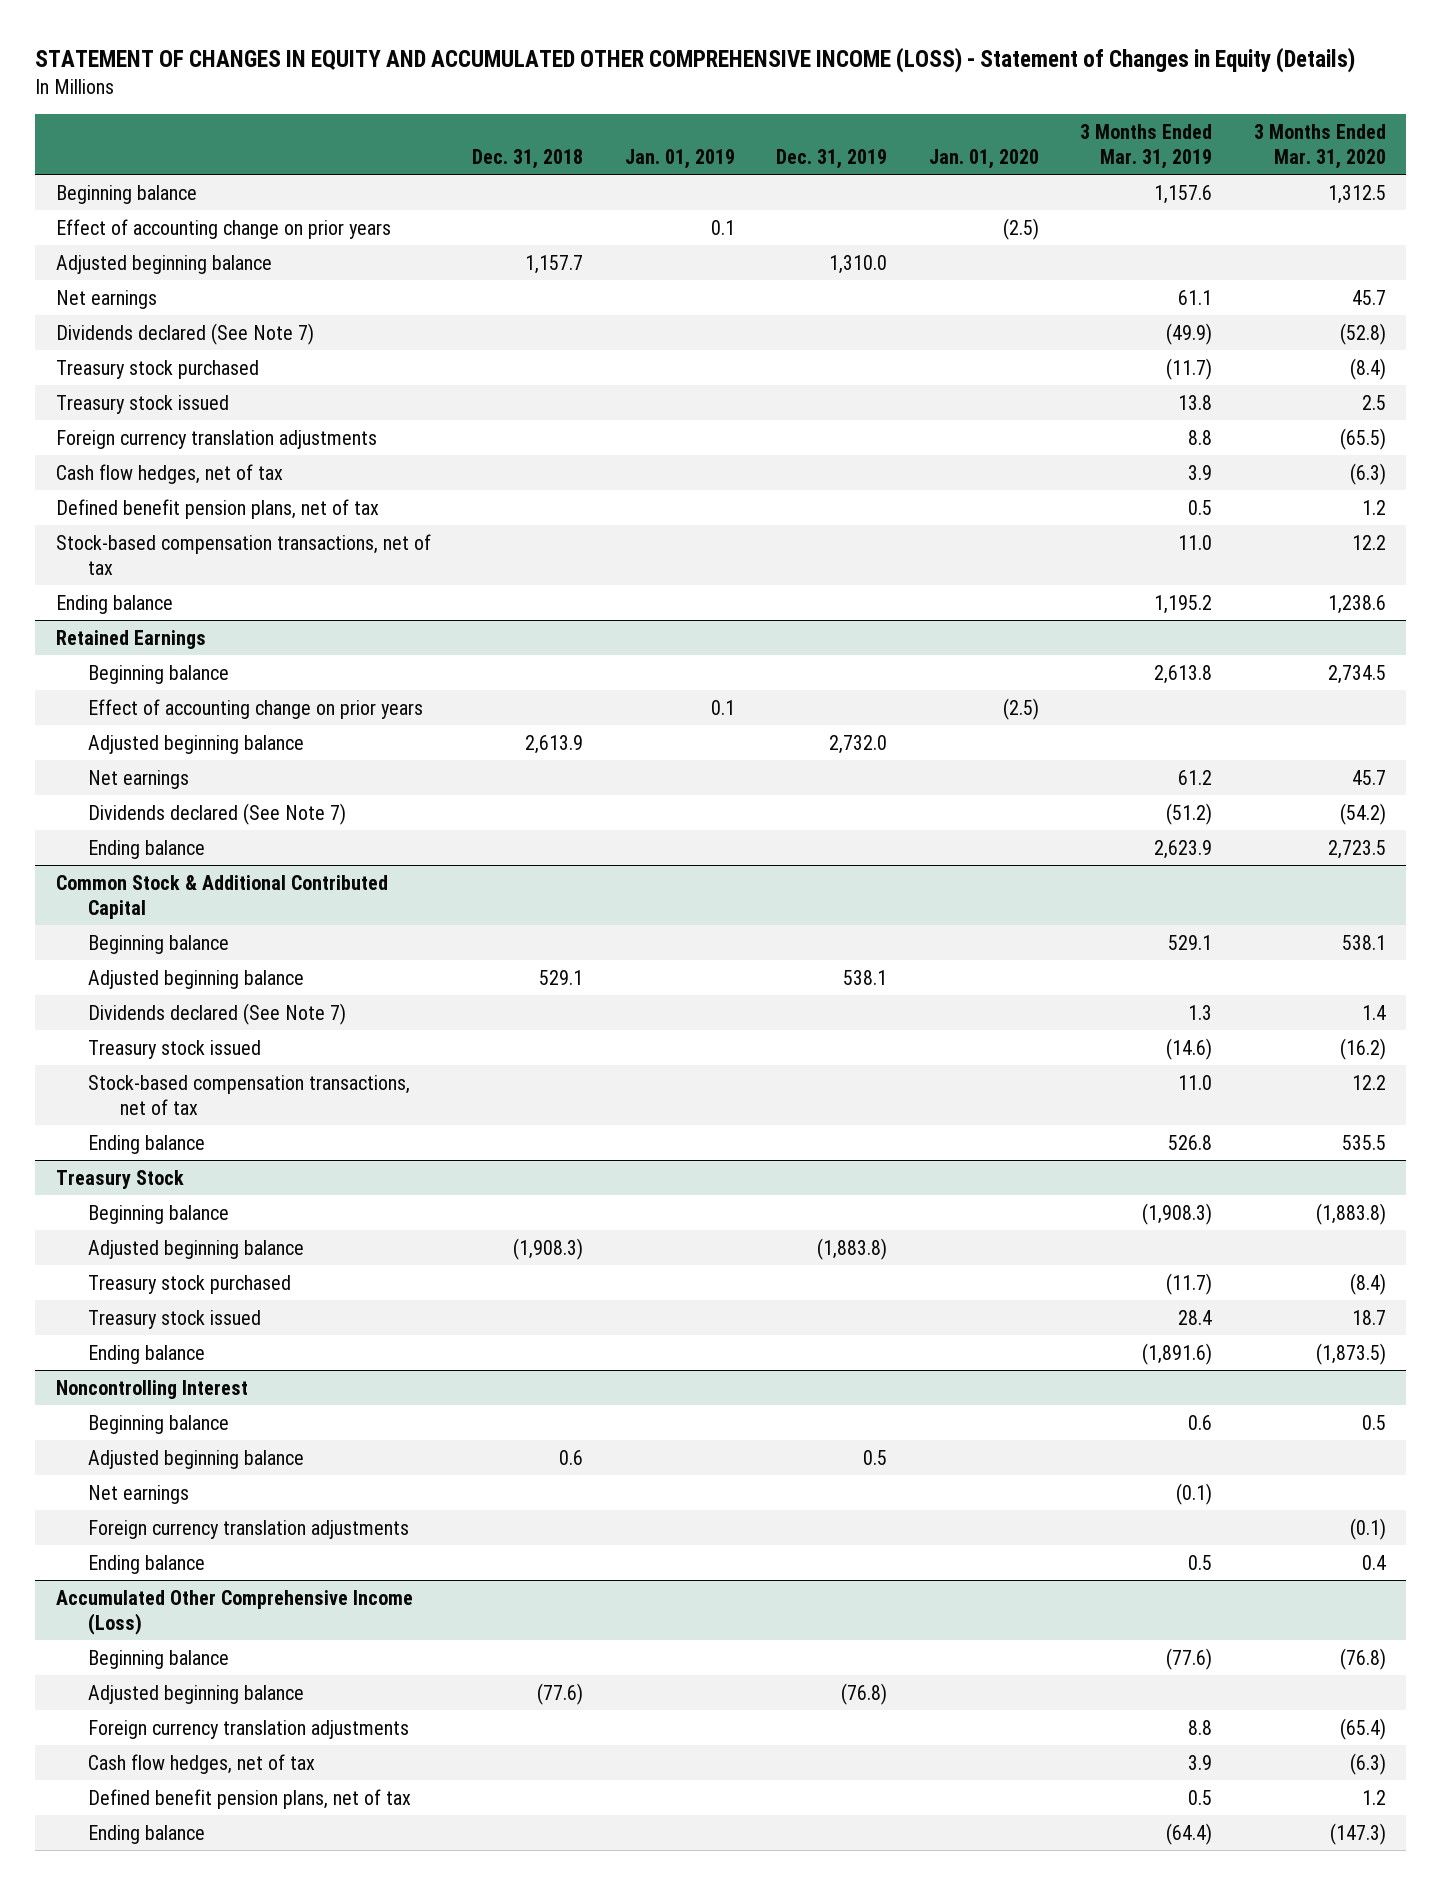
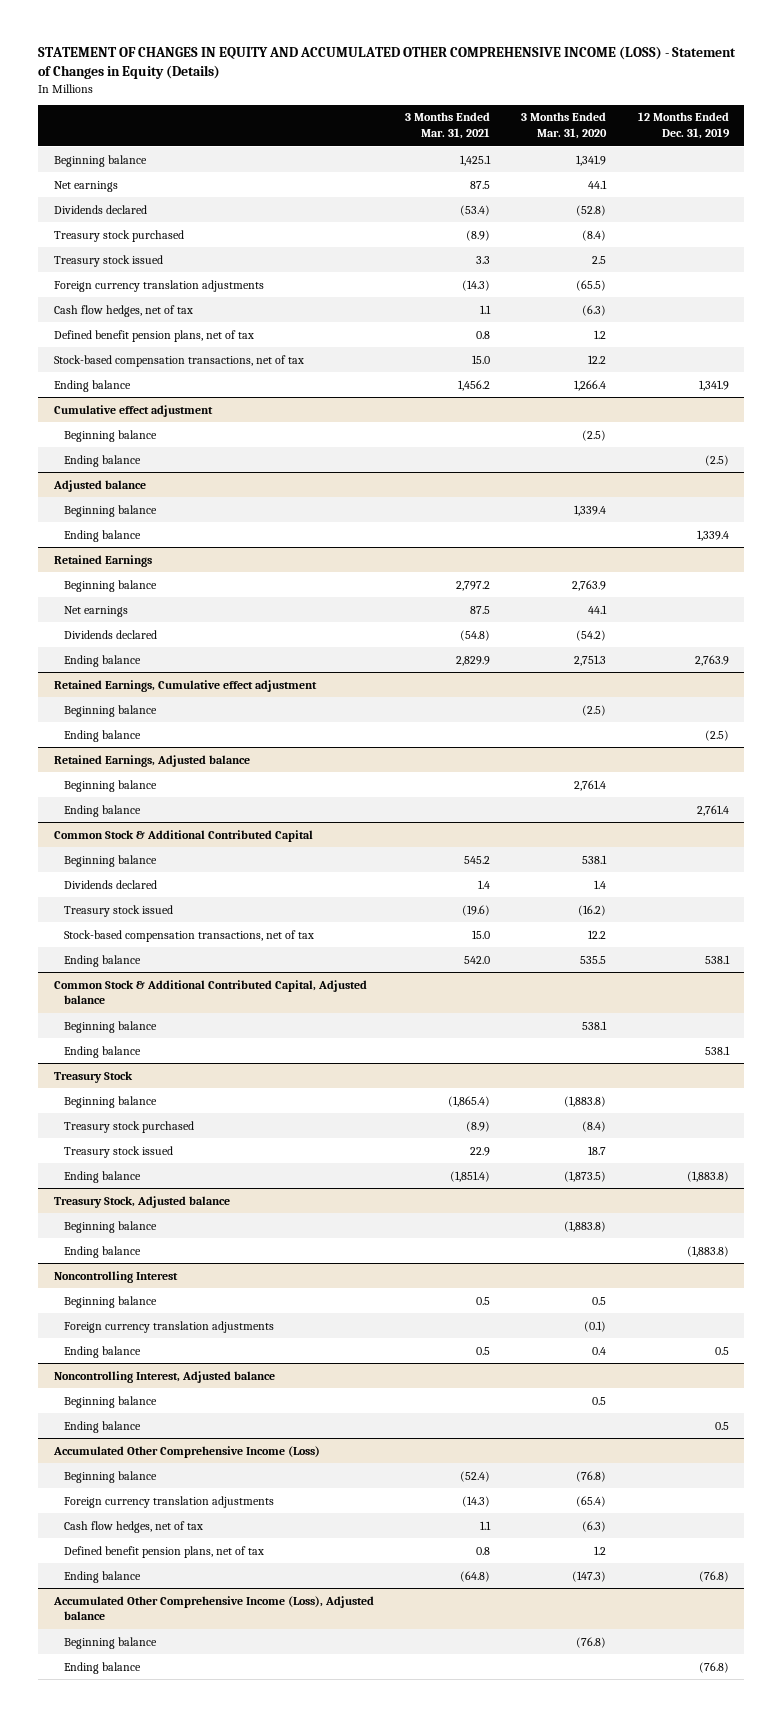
- | Dec. 31, 2018 | Jan. 01, 2019 | Dec. 31, 2019 | Jan. 01, 2020 | 3 Months Ended Mar. 31, 2019 | 3 Months Ended Mar. 31, 2020
+ | 3 Months Ended Mar. 31, 2021 | 3 Months Ended Mar. 31, 2020 | 12 Months Ended Dec. 31, 2019
- Beginning balance | | | | | 1,157.6 | 1,312.5
- Effect of accounting change on prior years | | 0.1 | | (2.5) | |
- Adjusted beginning balance | 1,157.7 | | 1,310.0 | | |
- Net earnings | | | | | 61.1 | 45.7
- Dividends declared (See Note 7) | | | | | (49.9) | (52.8)
+ Beginning balance | 1,425.1 | 1,341.9 |
+ Net earnings | 87.5 | 44.1 |
+ Dividends declared | (53.4) | (52.8) |
- Ending balance | | | | | 1,195.2 | 1,238.6
+ Ending balance | 1,456.2 | 1,266.4 | 1,341.9
+ Cumulative effect adjustment
+ Beginning balance | | (2.5) |
+ Ending balance | | | (2.5)
+ Adjusted balance
+ Beginning balance | | 1,339.4 |
+ Ending balance | | | 1,339.4
@ Retained Earnings
- Beginning balance | | | | | 2,613.8 | 2,734.5
- Effect of accounting change on prior years | | 0.1 | | (2.5) | |
- Adjusted beginning balance | 2,613.9 | | 2,732.0 | | |
- Net earnings | | | | | 61.2 | 45.7
- Dividends declared (See Note 7) | | | | | (51.2) | (54.2)
- Ending balance | | | | | 2,623.9 | 2,723.5
+ Beginning balance | 2,797.2 | 2,763.9 |
+ Net earnings | 87.5 | 44.1 |
+ Dividends declared | (54.8) | (54.2) |
+ Ending balance | 2,829.9 | 2,751.3 | 2,763.9
+ Retained Earnings, Cumulative effect adjustment
+ Beginning balance | | (2.5) |
+ Ending balance | | | (2.5)
+ Retained Earnings, Adjusted balance
+ Beginning balance | | 2,761.4 |
+ Ending balance | | | 2,761.4
@ Common Stock & Additional Contributed Capital
- Adjusted beginning balance | 529.1 | | 538.1 | | |
- Dividends declared (See Note 7) | | | | | 1.3 | 1.4
+ Dividends declared | 1.4 | 1.4 |
+ Common Stock & Additional Contributed Capital, Adjusted balance
+ Beginning balance | | 538.1 |
+ Ending balance | | | 538.1
@ Treasury Stock
- Adjusted beginning balance | (1,908.3) | | (1,883.8) | | |
+ Treasury Stock, Adjusted balance
+ Beginning balance | | (1,883.8) |
+ Ending balance | | | (1,883.8)
@ Noncontrolling Interest
- Adjusted beginning balance | 0.6 | | 0.5 | | |
- Net earnings | | | | | (0.1) |
+ Noncontrolling Interest, Adjusted balance
+ Beginning balance | | 0.5 |
+ Ending balance | | | 0.5
@ Accumulated Other Comprehensive Income (Loss)
- Adjusted beginning balance | (77.6) | | (76.8) | | |
+ Accumulated Other Comprehensive Income (Loss), Adjusted balance
+ Beginning balance | | (76.8) |
+ Ending balance | | | (76.8)

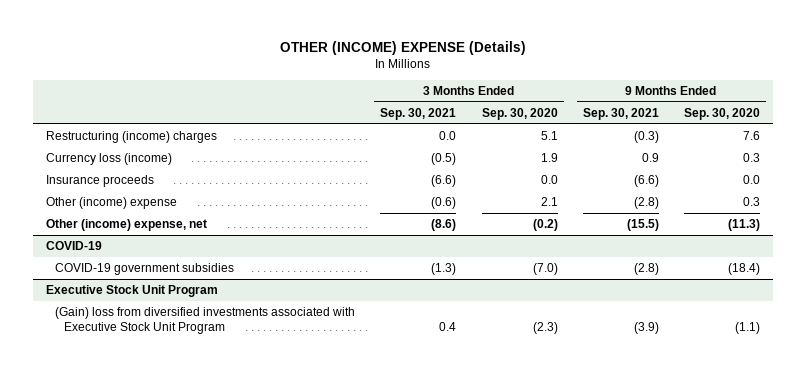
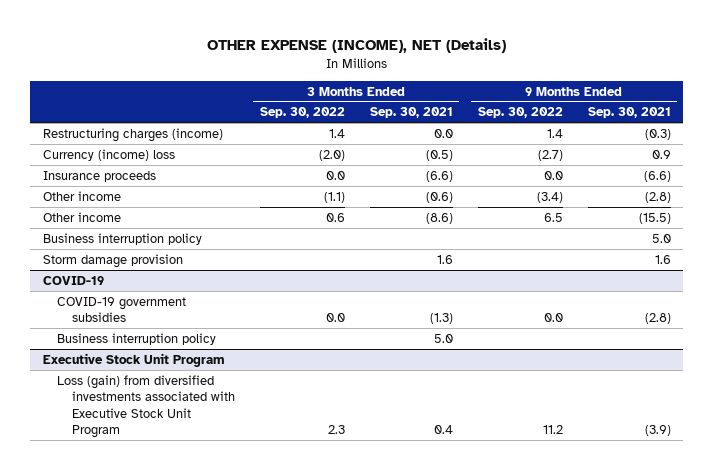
- OTHER (INCOME) EXPENSE (Details)
+ OTHER EXPENSE (INCOME), NET (Details)
- | 3 Months Ended Sep. 30, 2021 | 3 Months Ended Sep. 30, 2020 | 9 Months Ended Sep. 30, 2021 | 9 Months Ended Sep. 30, 2020
+ | 3 Months Ended Sep. 30, 2022 | 3 Months Ended Sep. 30, 2021 | 9 Months Ended Sep. 30, 2022 | 9 Months Ended Sep. 30, 2021
- Restructuring (income) charges | 0.0 | 5.1 | (0.3) | 7.6
- Currency loss (income) | (0.5) | 1.9 | 0.9 | 0.3
+ Restructuring charges (income) | 1.4 | 0.0 | 1.4 | (0.3)
+ Currency (income) loss | (2.0) | (0.5) | (2.7) | 0.9
- Other (income) expense | (0.6) | 2.1 | (2.8) | 0.3
- Other (income) expense, net | (8.6) | (0.2) | (15.5) | (11.3)
+ Other income | (1.1) | (0.6) | (3.4) | (2.8)
+ Other income | 0.6 | (8.6) | 6.5 | (15.5)
+ Business interruption policy | | | | 5.0
+ Storm damage provision | | 1.6 | | 1.6
@ COVID-19
+ Business interruption policy | | 5.0 | |
@ Executive Stock Unit Program
- (Gain) loss from diversified investments associated with Executive Stock Unit Program | 0.4 | (2.3) | (3.9) | (1.1)
+ Loss (gain) from diversified investments associated with Executive Stock Unit Program | 2.3 | 0.4 | 11.2 | (3.9)

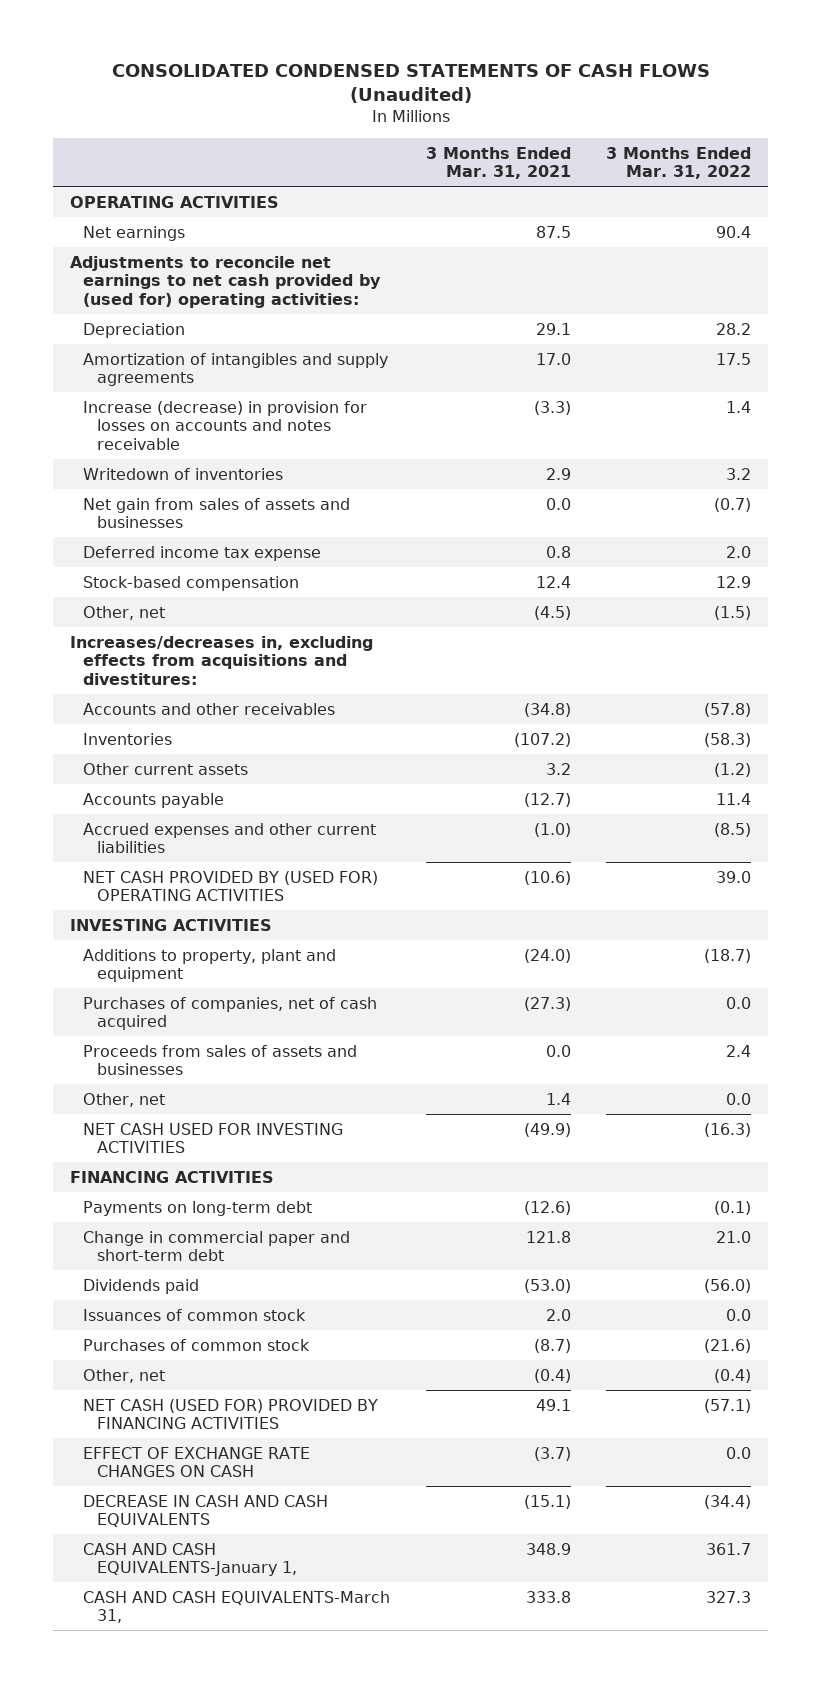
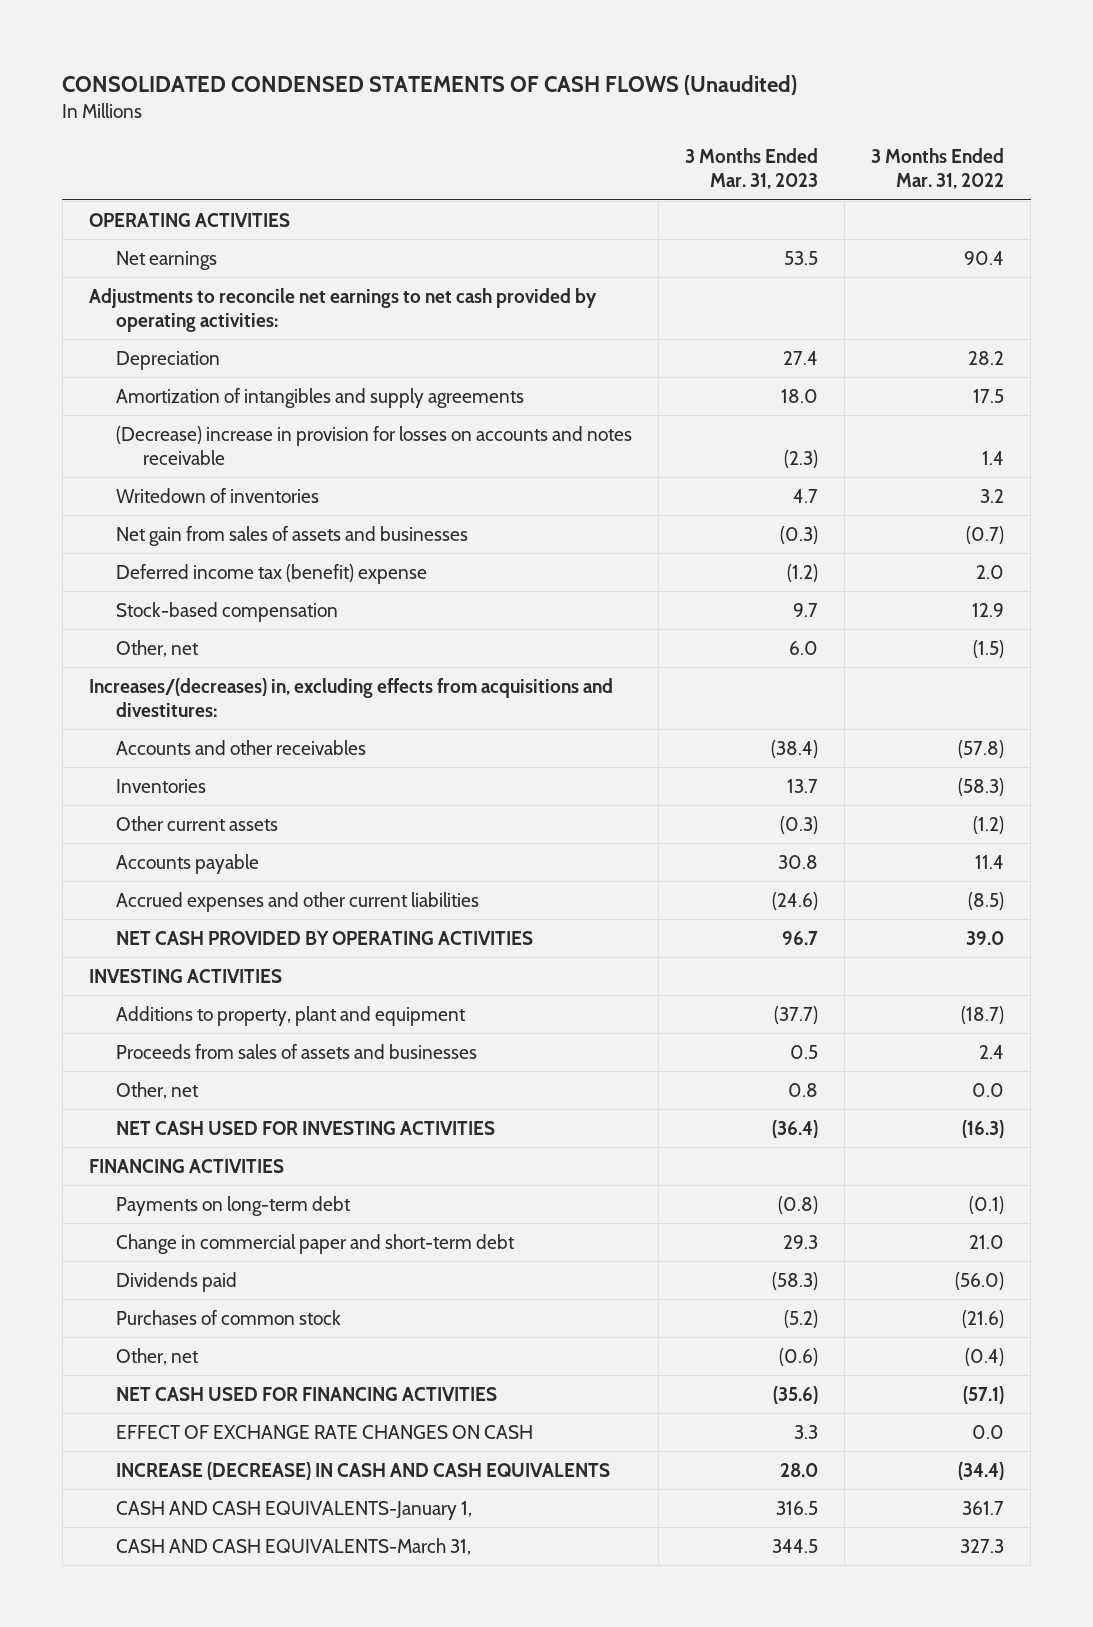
- | 3 Months Ended Mar. 31, 2021 | 3 Months Ended Mar. 31, 2022
+ | 3 Months Ended Mar. 31, 2023 | 3 Months Ended Mar. 31, 2022
- Adjustments to reconcile net earnings to net cash provided by (used for) operating activities:
+ Adjustments to reconcile net earnings to net cash provided by operating activities:
- Increase (decrease) in provision for losses on accounts and notes receivable | (3.3) | 1.4
+ (Decrease) increase in provision for losses on accounts and notes receivable | (2.3) | 1.4
- Deferred income tax expense | 0.8 | 2.0
+ Deferred income tax (benefit) expense | (1.2) | 2.0
- Increases/decreases in, excluding effects from acquisitions and divestitures:
+ Increases/(decreases) in, excluding effects from acquisitions and divestitures:
- NET CASH PROVIDED BY (USED FOR) OPERATING ACTIVITIES | (10.6) | 39.0
+ NET CASH PROVIDED BY OPERATING ACTIVITIES | 96.7 | 39.0
- Purchases of companies, net of cash acquired | (27.3) | 0.0
- Issuances of common stock | 2.0 | 0.0
- NET CASH (USED FOR) PROVIDED BY FINANCING ACTIVITIES | 49.1 | (57.1)
+ NET CASH USED FOR FINANCING ACTIVITIES | (35.6) | (57.1)
- DECREASE IN CASH AND CASH EQUIVALENTS | (15.1) | (34.4)
+ INCREASE (DECREASE) IN CASH AND CASH EQUIVALENTS | 28.0 | (34.4)

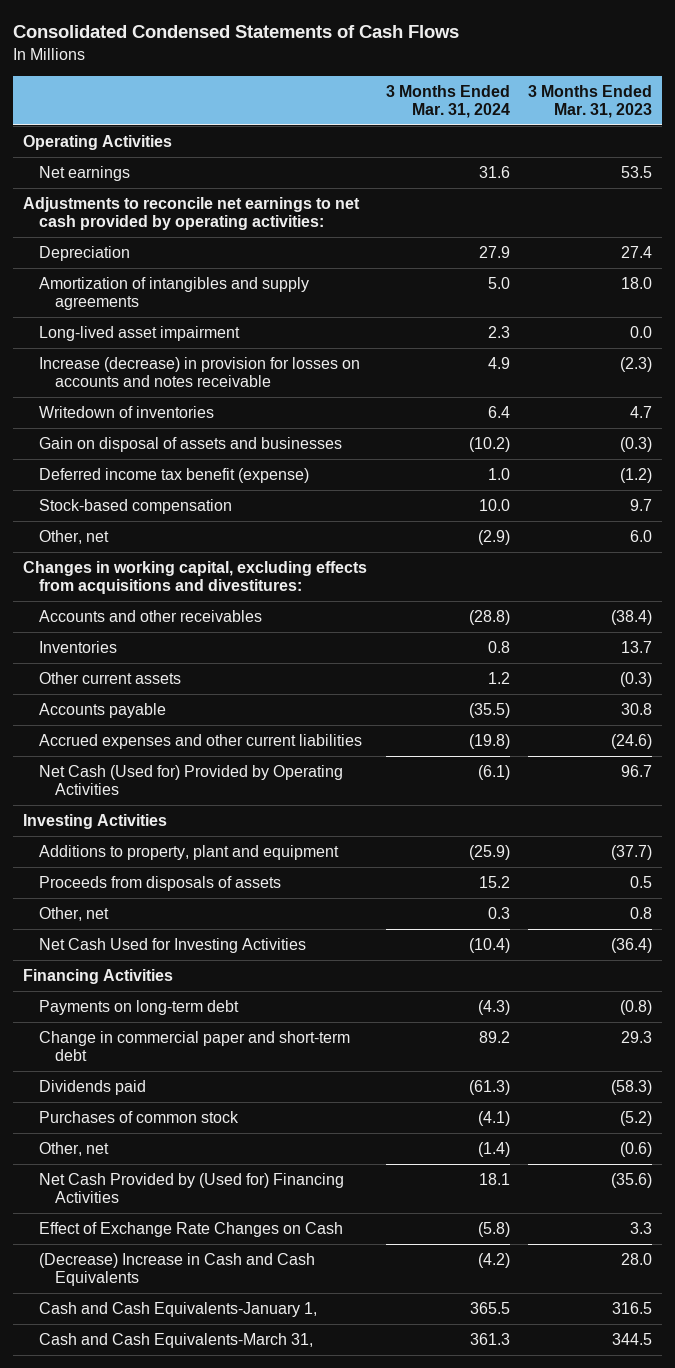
- CONSOLIDATED CONDENSED STATEMENTS OF CASH FLOWS (Unaudited)
+ Consolidated Condensed Statements of Cash Flows
- | 3 Months Ended Mar. 31, 2023 | 3 Months Ended Mar. 31, 2022
+ | 3 Months Ended Mar. 31, 2024 | 3 Months Ended Mar. 31, 2023
- OPERATING ACTIVITIES
+ Operating Activities
- (Decrease) increase in provision for losses on accounts and notes receivable | (2.3) | 1.4
+ Long-lived asset impairment | 2.3 | 0.0
+ Increase (decrease) in provision for losses on accounts and notes receivable | 4.9 | (2.3)
- Net gain from sales of assets and businesses | (0.3) | (0.7)
- Deferred income tax (benefit) expense | (1.2) | 2.0
+ Gain on disposal of assets and businesses | (10.2) | (0.3)
+ Deferred income tax benefit (expense) | 1.0 | (1.2)
- Increases/(decreases) in, excluding effects from acquisitions and divestitures:
+ Changes in working capital, excluding effects from acquisitions and divestitures:
- NET CASH PROVIDED BY OPERATING ACTIVITIES | 96.7 | 39.0
- INVESTING ACTIVITIES
+ Net Cash (Used for) Provided by Operating Activities | (6.1) | 96.7
+ Investing Activities
- Proceeds from sales of assets and businesses | 0.5 | 2.4
+ Proceeds from disposals of assets | 15.2 | 0.5
- NET CASH USED FOR INVESTING ACTIVITIES | (36.4) | (16.3)
- FINANCING ACTIVITIES
+ Net Cash Used for Investing Activities | (10.4) | (36.4)
+ Financing Activities
- NET CASH USED FOR FINANCING ACTIVITIES | (35.6) | (57.1)
- EFFECT OF EXCHANGE RATE CHANGES ON CASH | 3.3 | 0.0
- INCREASE (DECREASE) IN CASH AND CASH EQUIVALENTS | 28.0 | (34.4)
- CASH AND CASH EQUIVALENTS-January 1, | 316.5 | 361.7
- CASH AND CASH EQUIVALENTS-March 31, | 344.5 | 327.3
+ Net Cash Provided by (Used for) Financing Activities | 18.1 | (35.6)
+ Effect of Exchange Rate Changes on Cash | (5.8) | 3.3
+ (Decrease) Increase in Cash and Cash Equivalents | (4.2) | 28.0
+ Cash and Cash Equivalents-January 1, | 365.5 | 316.5
+ Cash and Cash Equivalents-March 31, | 361.3 | 344.5

